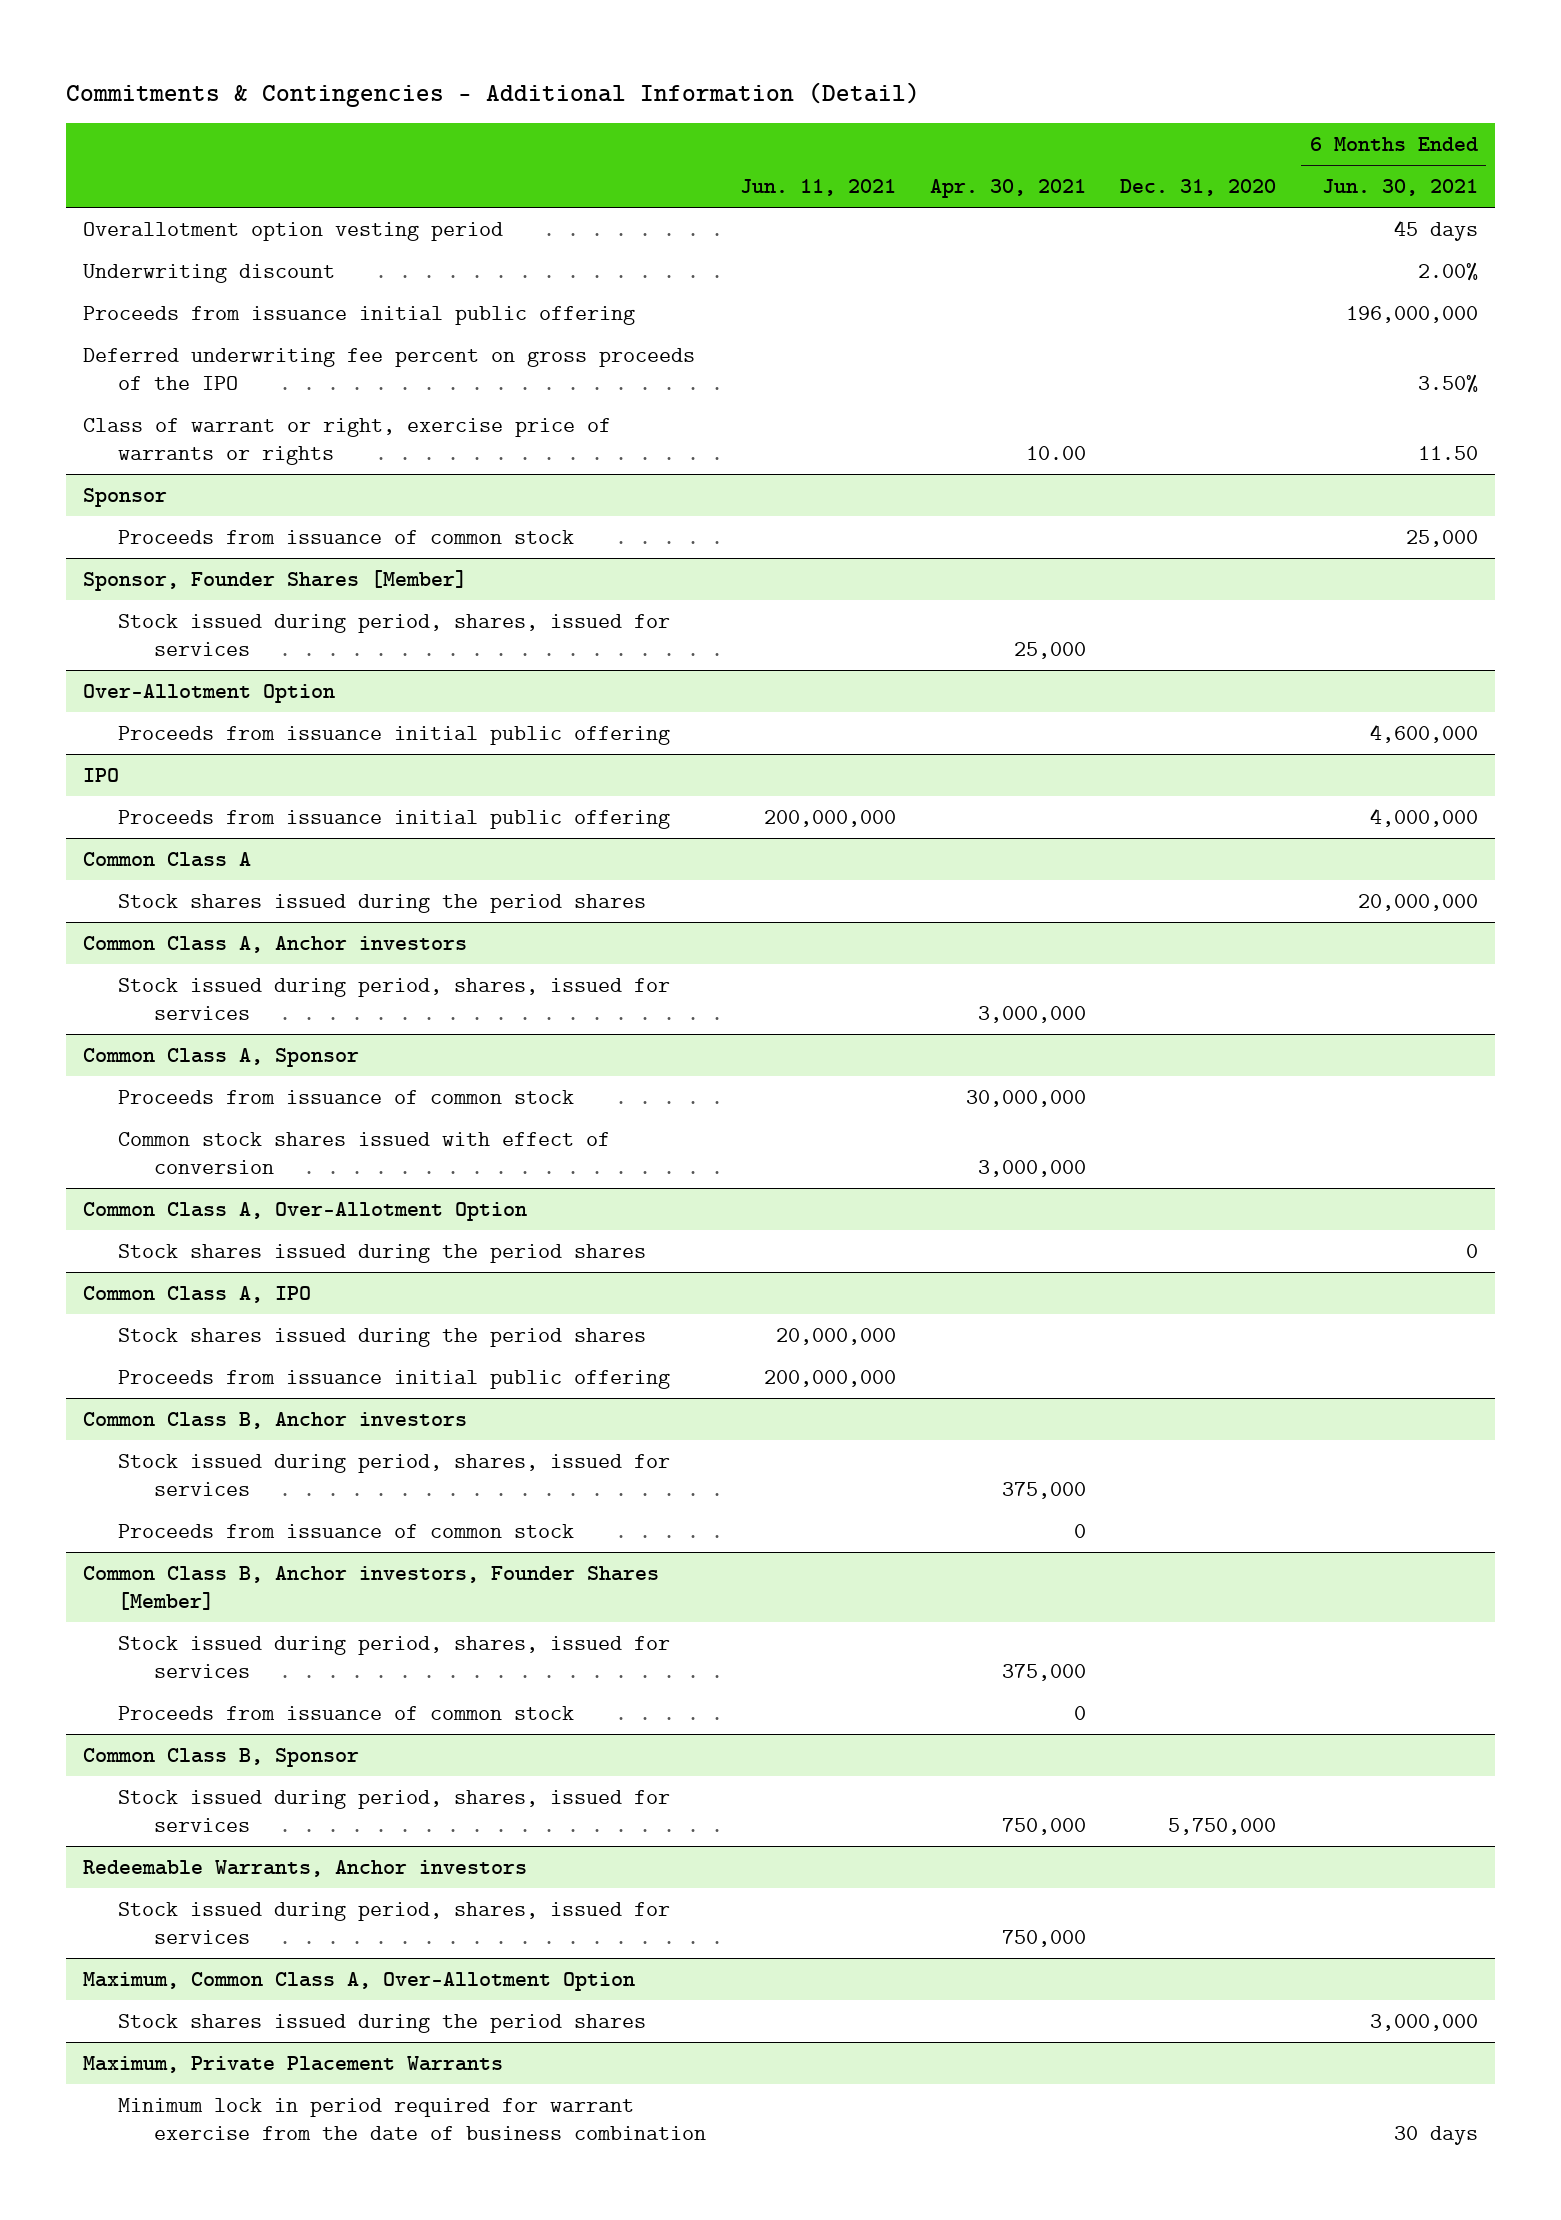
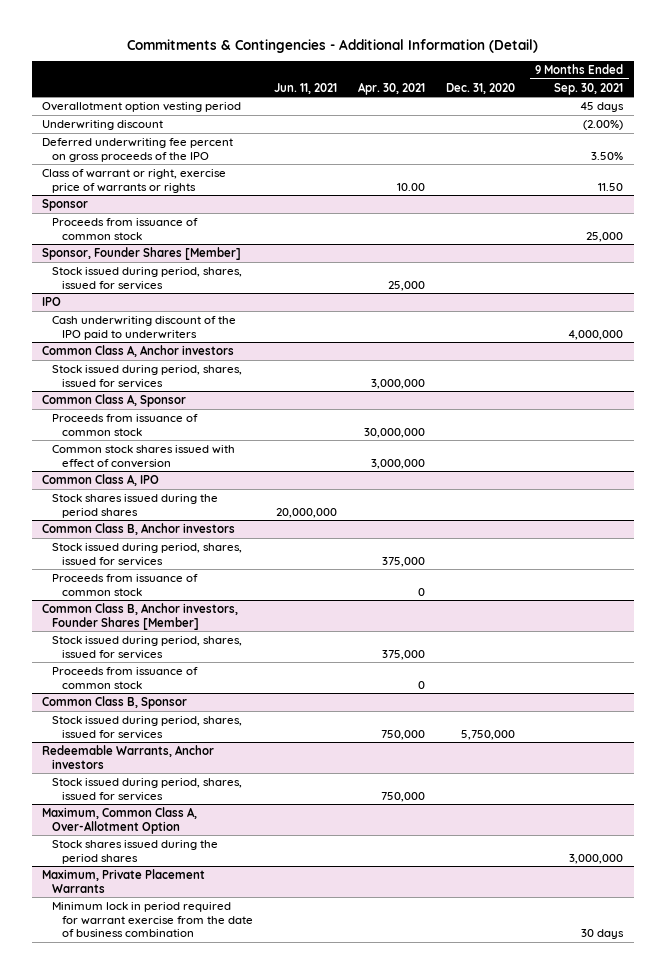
- | Jun. 11, 2021 | Apr. 30, 2021 | Dec. 31, 2020 | 6 Months Ended Jun. 30, 2021
+ | Jun. 11, 2021 | Apr. 30, 2021 | Dec. 31, 2020 | 9 Months Ended Sep. 30, 2021
- Proceeds from issuance initial public offering | | | | 196,000,000
- Over-Allotment Option
- Proceeds from issuance initial public offering | | | | 4,600,000
@ IPO
- Proceeds from issuance initial public offering | 200,000,000 | | | 4,000,000
- Common Class A
- Stock shares issued during the period shares | | | | 20,000,000
@ IPO
+ Cash underwriting discount of the IPO paid to underwriters | | | | 4,000,000
- Common Class A, Over-Allotment Option
- Stock shares issued during the period shares | | | | 0
@ Common Class A, IPO
- Proceeds from issuance initial public offering | 200,000,000 | | |

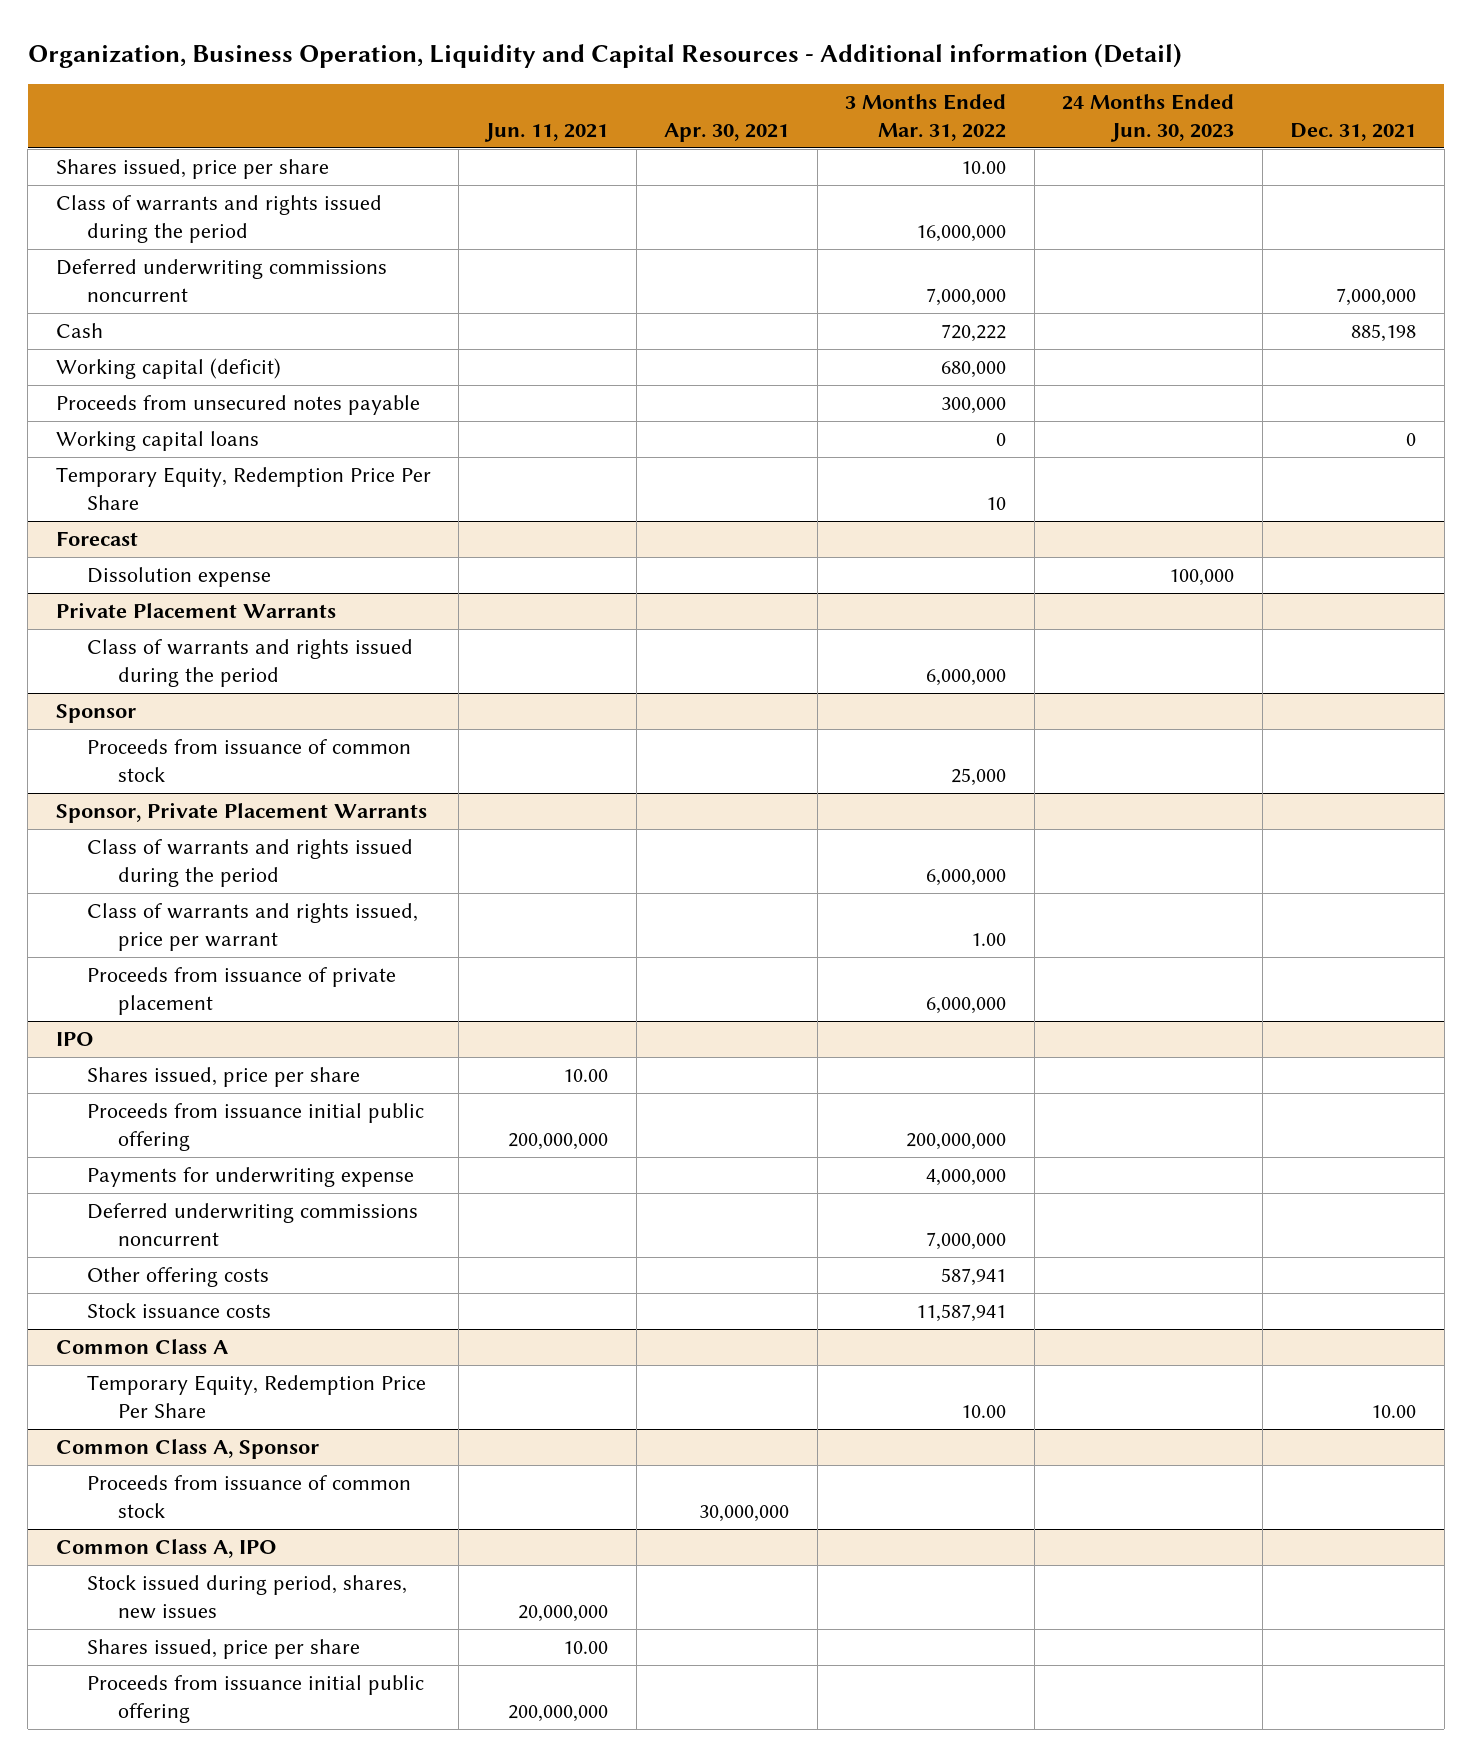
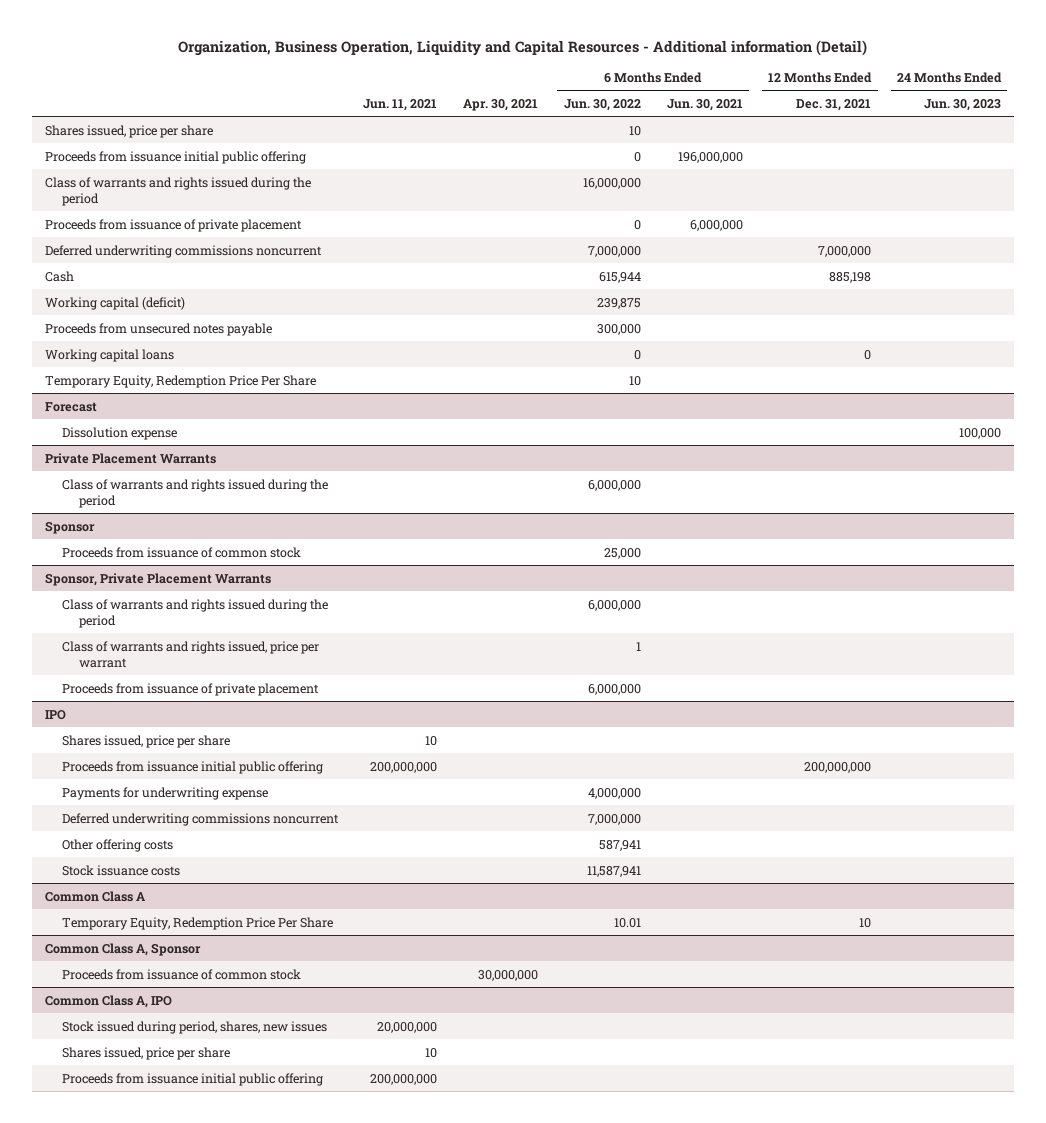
- | Jun. 11, 2021 | Apr. 30, 2021 | 3 Months Ended Mar. 31, 2022 | 24 Months Ended Jun. 30, 2023 | Dec. 31, 2021
+ | Jun. 11, 2021 | Apr. 30, 2021 | 6 Months Ended Jun. 30, 2022 | 6 Months Ended Jun. 30, 2021 | 12 Months Ended Dec. 31, 2021 | 24 Months Ended Jun. 30, 2023
+ Proceeds from issuance initial public offering | | | 0 | 196,000,000 | |
+ Proceeds from issuance of private placement | | | 0 | 6,000,000 | |
@ IPO
- Shares issued, price per share | 10.00 | | | |
+ Shares issued, price per share | 10 | | | | |
@ Common Class A, IPO
- Shares issued, price per share | 10.00 | | | |
+ Shares issued, price per share | 10 | | | | |

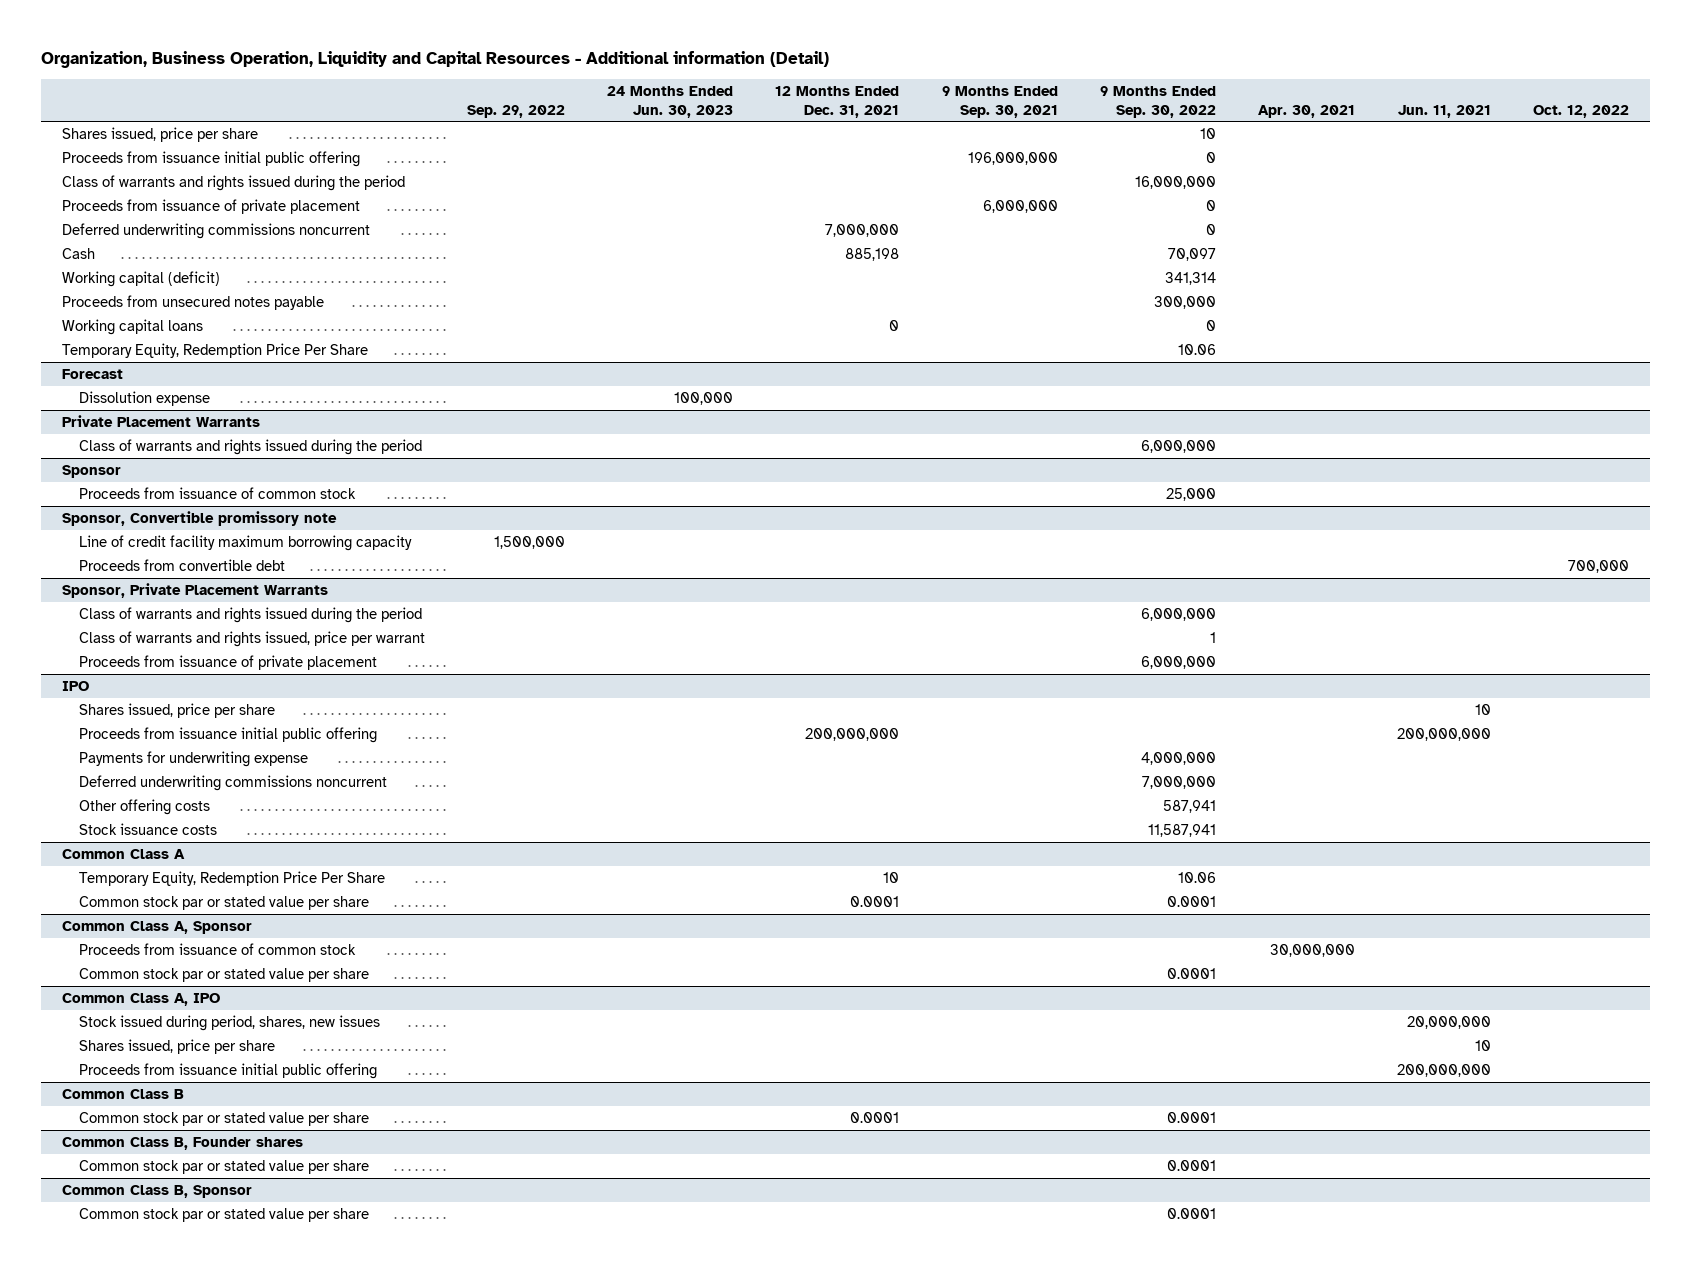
- | Jun. 11, 2021 | Apr. 30, 2021 | 6 Months Ended Jun. 30, 2022 | 6 Months Ended Jun. 30, 2021 | 12 Months Ended Dec. 31, 2021 | 24 Months Ended Jun. 30, 2023
+ | Sep. 29, 2022 | 24 Months Ended Jun. 30, 2023 | 12 Months Ended Dec. 31, 2021 | 9 Months Ended Sep. 30, 2021 | 9 Months Ended Sep. 30, 2022 | Apr. 30, 2021 | Jun. 11, 2021 | Oct. 12, 2022
+ Sponsor, Convertible promissory note
+ Line of credit facility maximum borrowing capacity | 1,500,000 | | | | | | |
+ Proceeds from convertible debt | | | | | | | | 700,000
@ Common Class A
+ Common stock par or stated value per share | | | 0.0001 | | 0.0001 | | |
@ Common Class A, Sponsor
+ Common stock par or stated value per share | | | | | 0.0001 | | |
+ Common Class B
+ Common stock par or stated value per share | | | 0.0001 | | 0.0001 | | |
+ Common Class B, Founder shares
+ Common stock par or stated value per share | | | | | 0.0001 | | |
+ Common Class B, Sponsor
+ Common stock par or stated value per share | | | | | 0.0001 | | |

